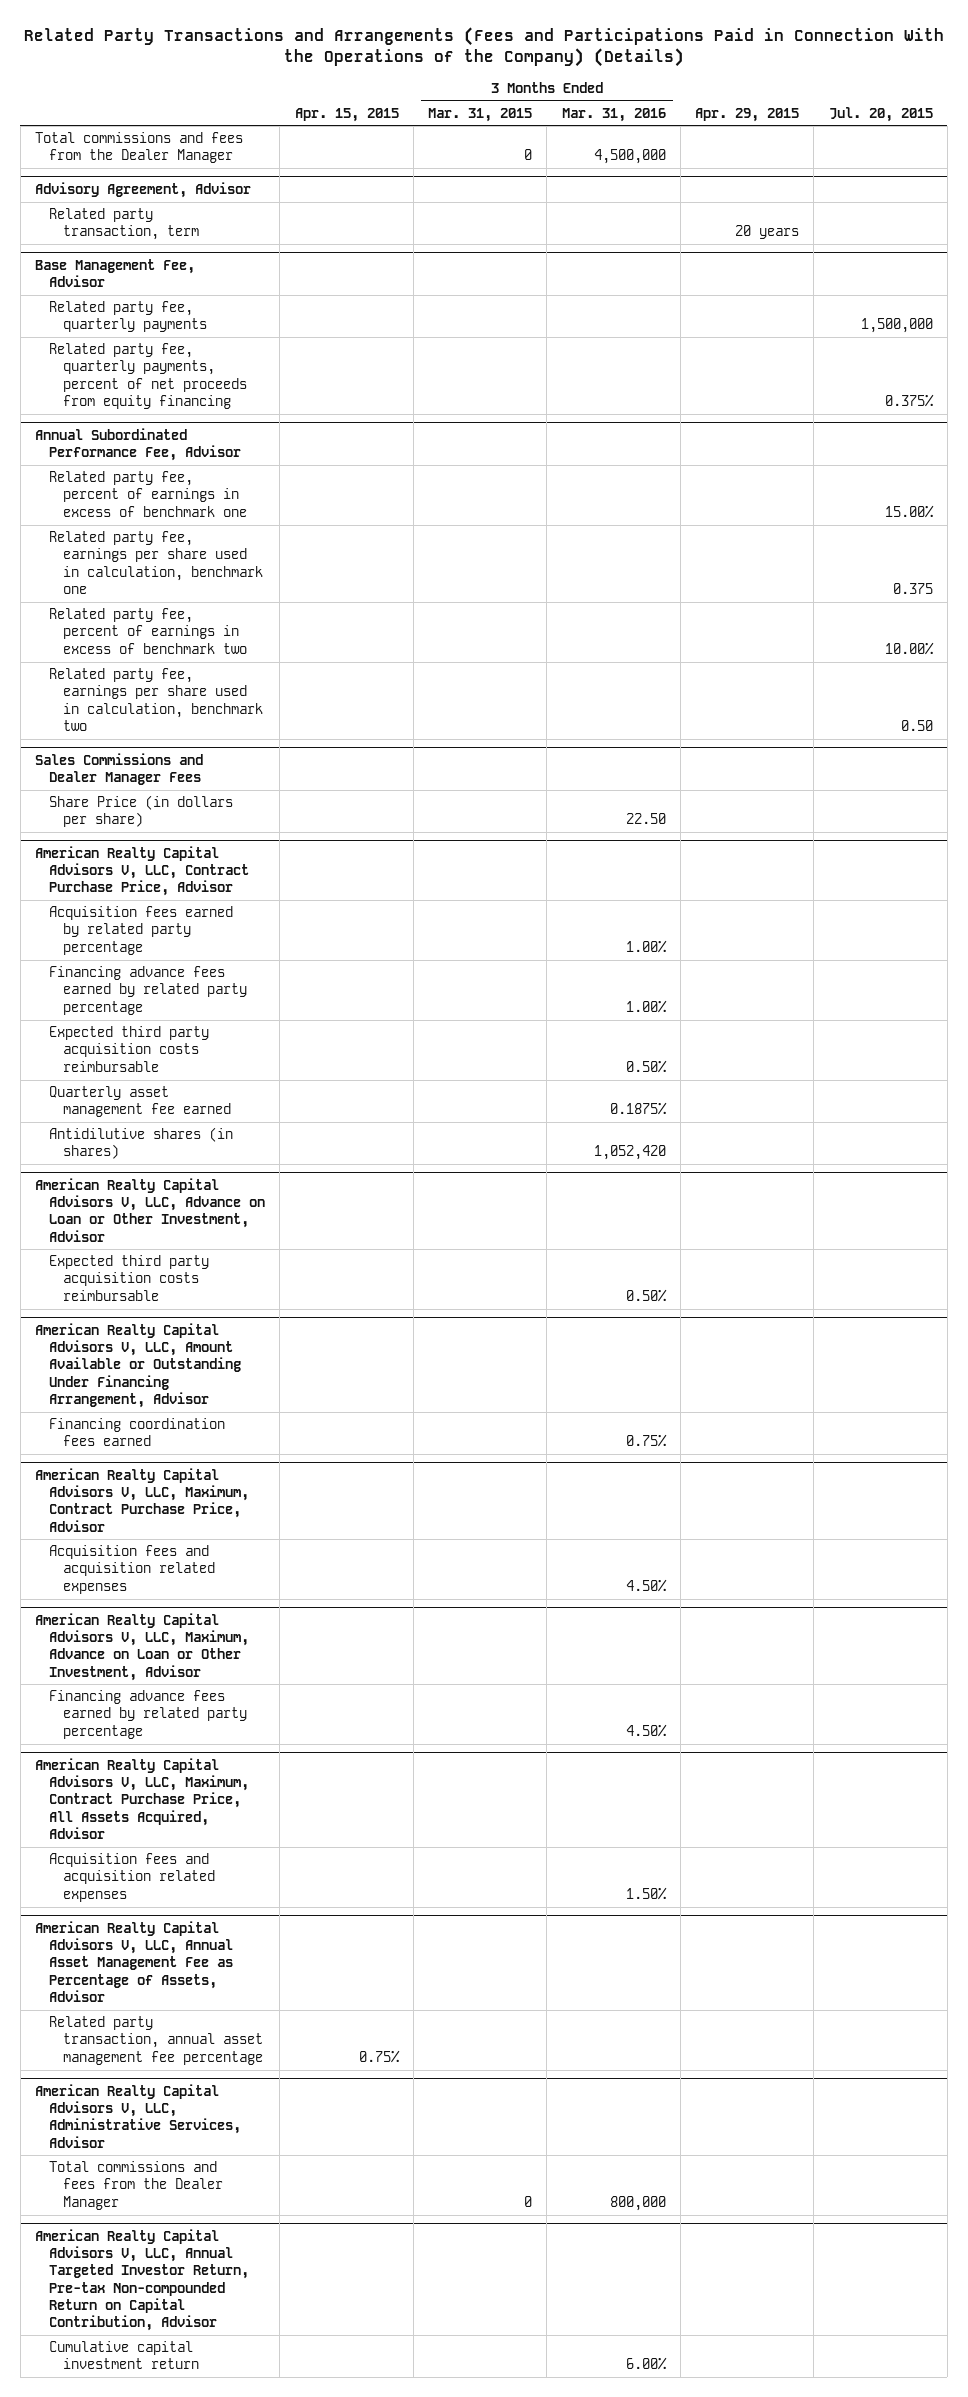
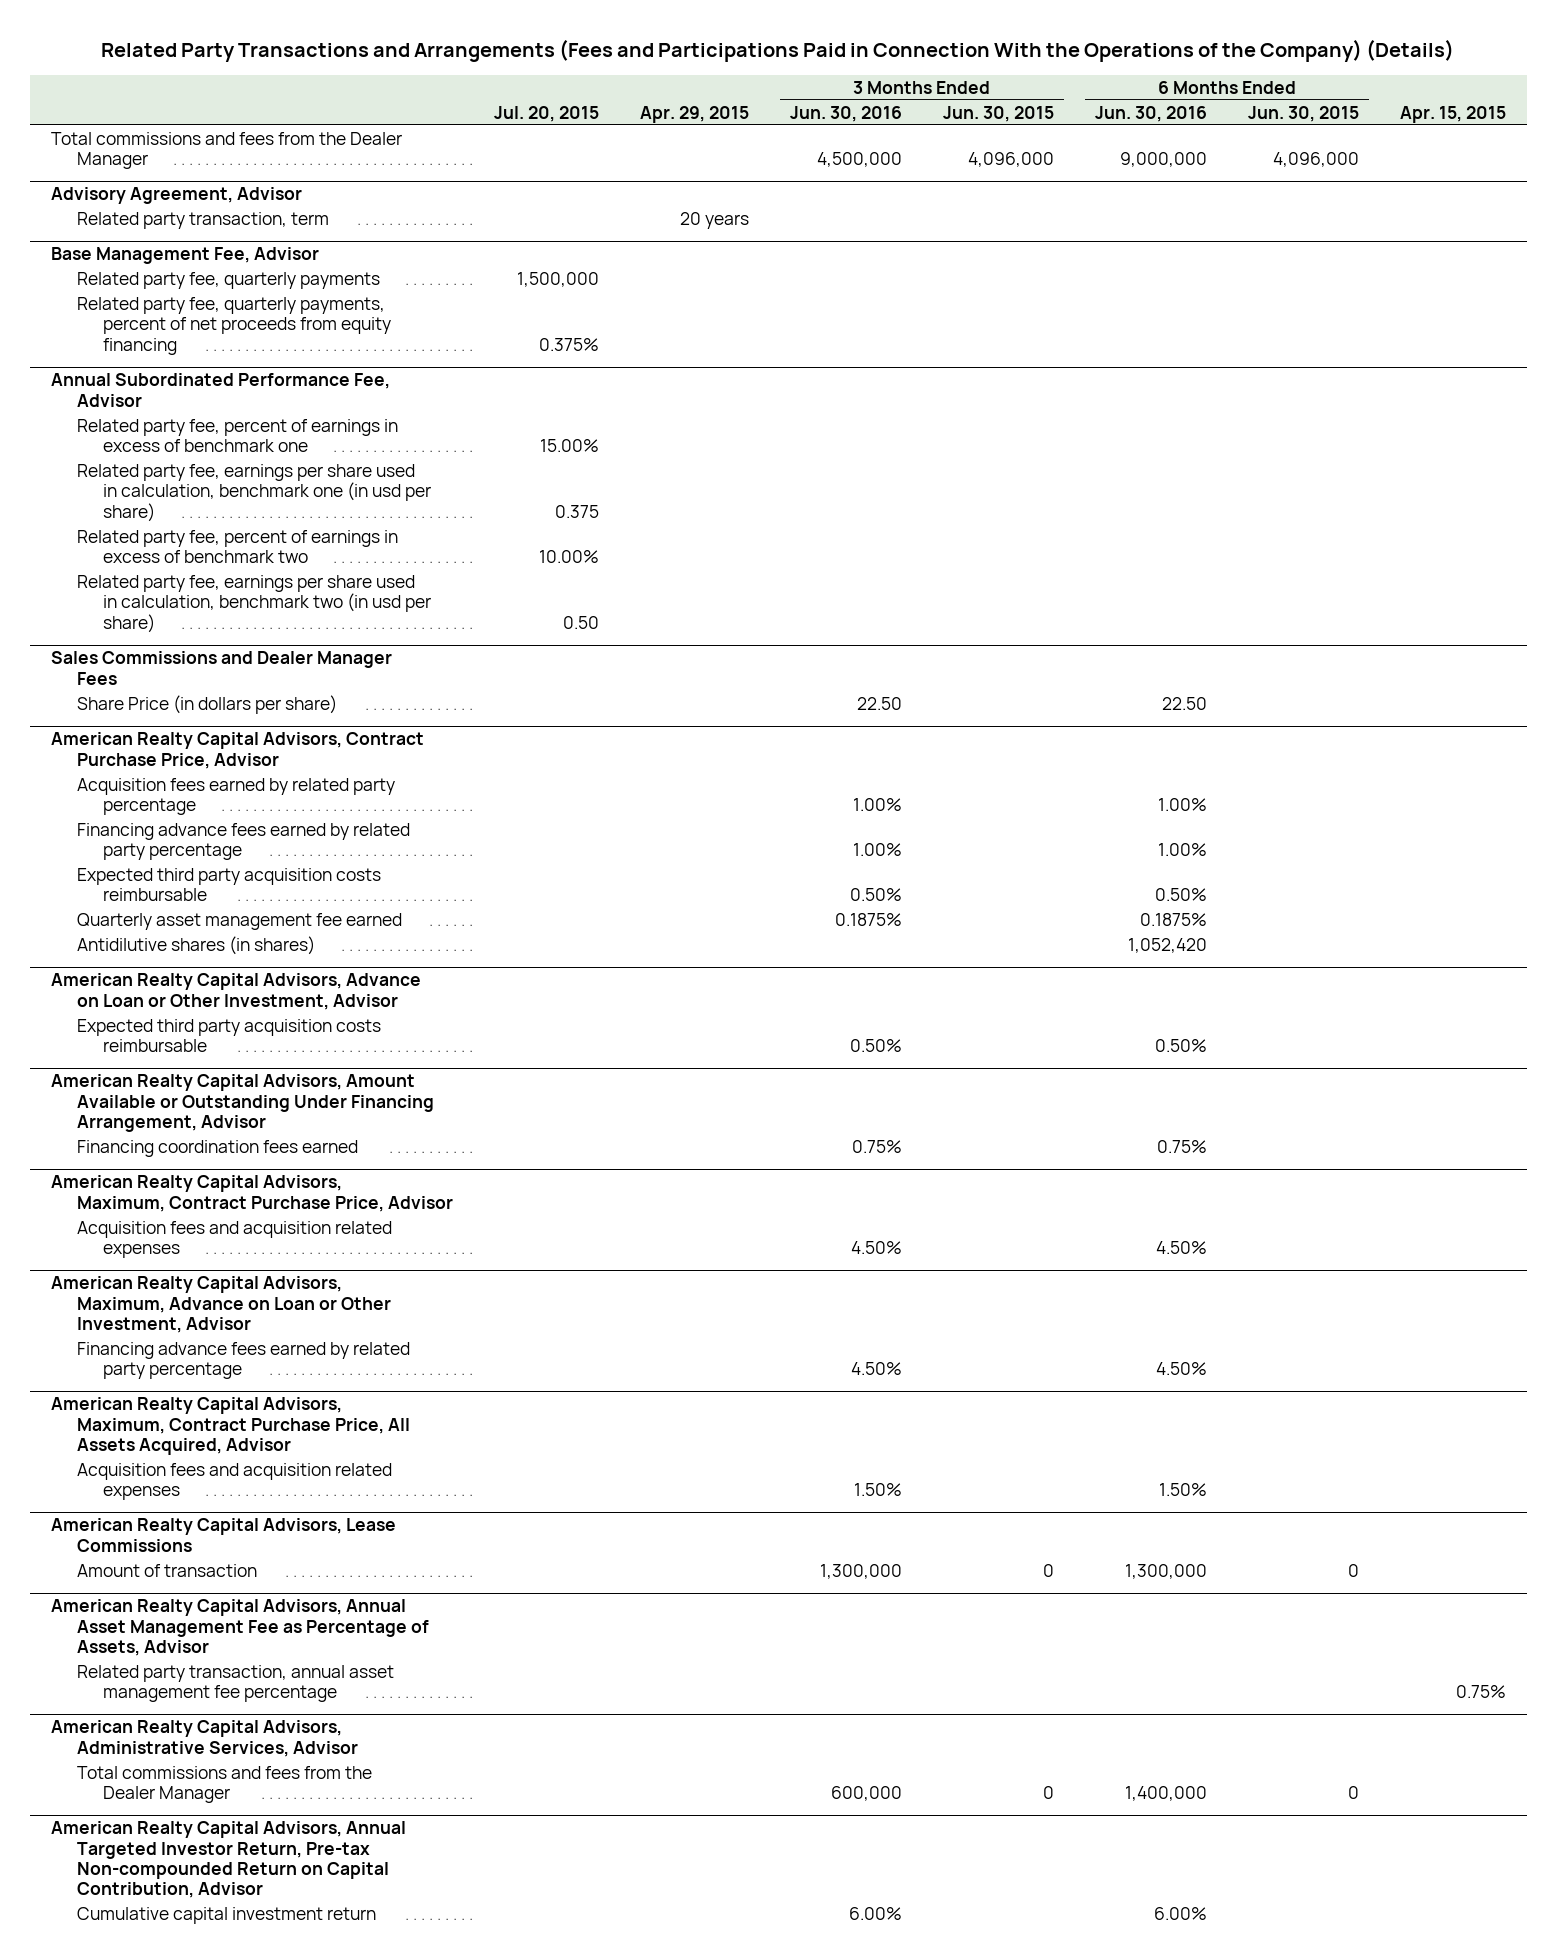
- | Apr. 15, 2015 | 3 Months Ended Mar. 31, 2015 | 3 Months Ended Mar. 31, 2016 | Apr. 29, 2015 | Jul. 20, 2015
+ | Jul. 20, 2015 | Apr. 29, 2015 | 3 Months Ended Jun. 30, 2016 | 3 Months Ended Jun. 30, 2015 | 6 Months Ended Jun. 30, 2016 | 6 Months Ended Jun. 30, 2015 | Apr. 15, 2015
@ Annual Subordinated Performance Fee, Advisor
- Related party fee, earnings per share used in calculation, benchmark one | | | | | 0.375
+ Related party fee, earnings per share used in calculation, benchmark one (in usd per share) | 0.375 | | | | | |
- Related party fee, earnings per share used in calculation, benchmark two | | | | | 0.50
+ Related party fee, earnings per share used in calculation, benchmark two (in usd per share) | 0.50 | | | | | |
- American Realty Capital Advisors V, LLC, Contract Purchase Price, Advisor
+ American Realty Capital Advisors, Contract Purchase Price, Advisor
- American Realty Capital Advisors V, LLC, Advance on Loan or Other Investment, Advisor
+ American Realty Capital Advisors, Advance on Loan or Other Investment, Advisor
- American Realty Capital Advisors V, LLC, Amount Available or Outstanding Under Financing Arrangement, Advisor
+ American Realty Capital Advisors, Amount Available or Outstanding Under Financing Arrangement, Advisor
- American Realty Capital Advisors V, LLC, Maximum, Contract Purchase Price, Advisor
+ American Realty Capital Advisors, Maximum, Contract Purchase Price, Advisor
- American Realty Capital Advisors V, LLC, Maximum, Advance on Loan or Other Investment, Advisor
+ American Realty Capital Advisors, Maximum, Advance on Loan or Other Investment, Advisor
- American Realty Capital Advisors V, LLC, Maximum, Contract Purchase Price, All Assets Acquired, Advisor
+ American Realty Capital Advisors, Maximum, Contract Purchase Price, All Assets Acquired, Advisor
- American Realty Capital Advisors V, LLC, Annual Asset Management Fee as Percentage of Assets, Advisor
+ American Realty Capital Advisors, Lease Commissions
+ Amount of transaction | | | 1,300,000 | 0 | 1,300,000 | 0 |
+ American Realty Capital Advisors, Annual Asset Management Fee as Percentage of Assets, Advisor
- American Realty Capital Advisors V, LLC, Administrative Services, Advisor
+ American Realty Capital Advisors, Administrative Services, Advisor
- American Realty Capital Advisors V, LLC, Annual Targeted Investor Return, Pre-tax Non-compounded Return on Capital Contribution, Advisor
+ American Realty Capital Advisors, Annual Targeted Investor Return, Pre-tax Non-compounded Return on Capital Contribution, Advisor

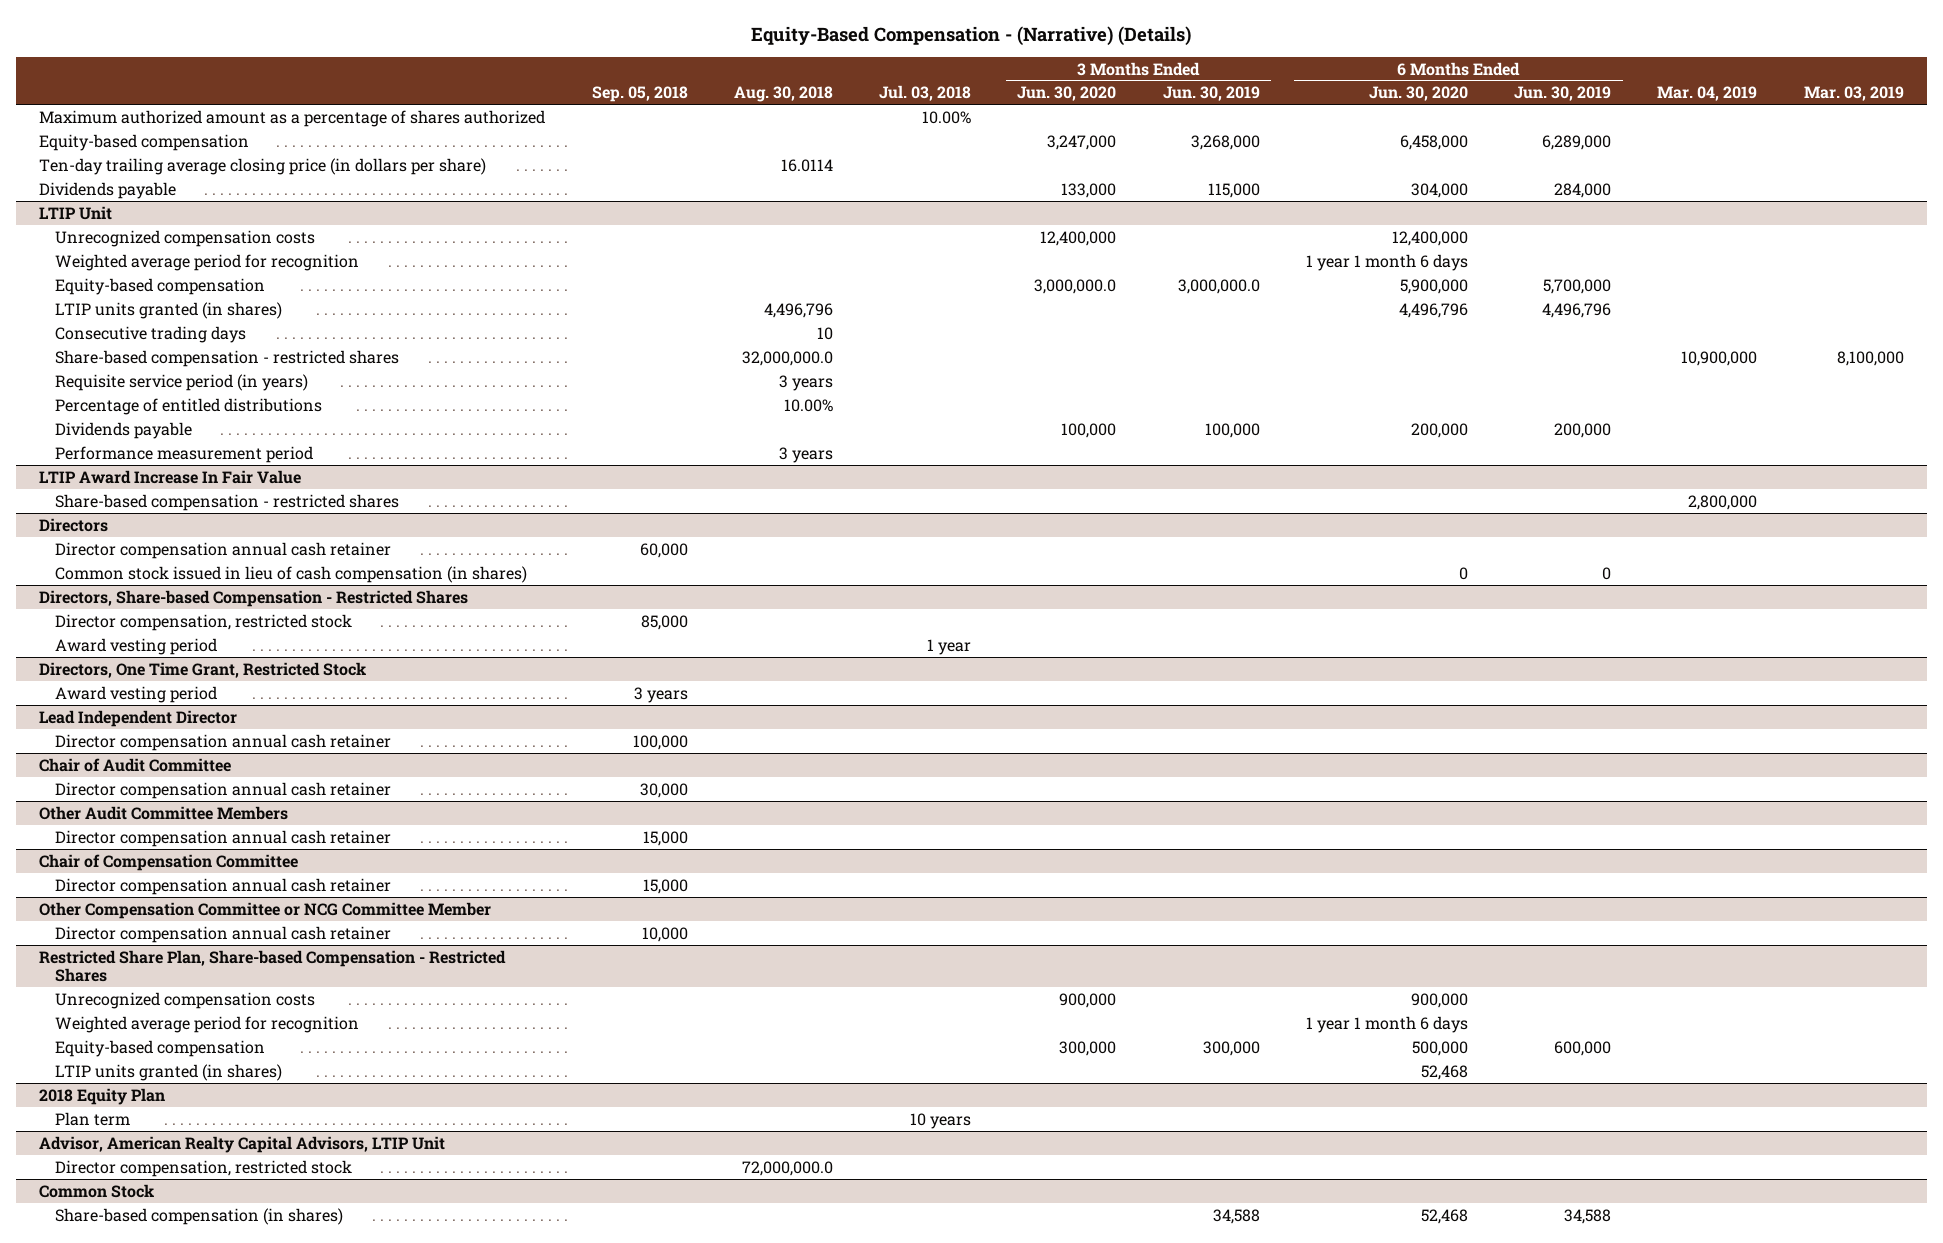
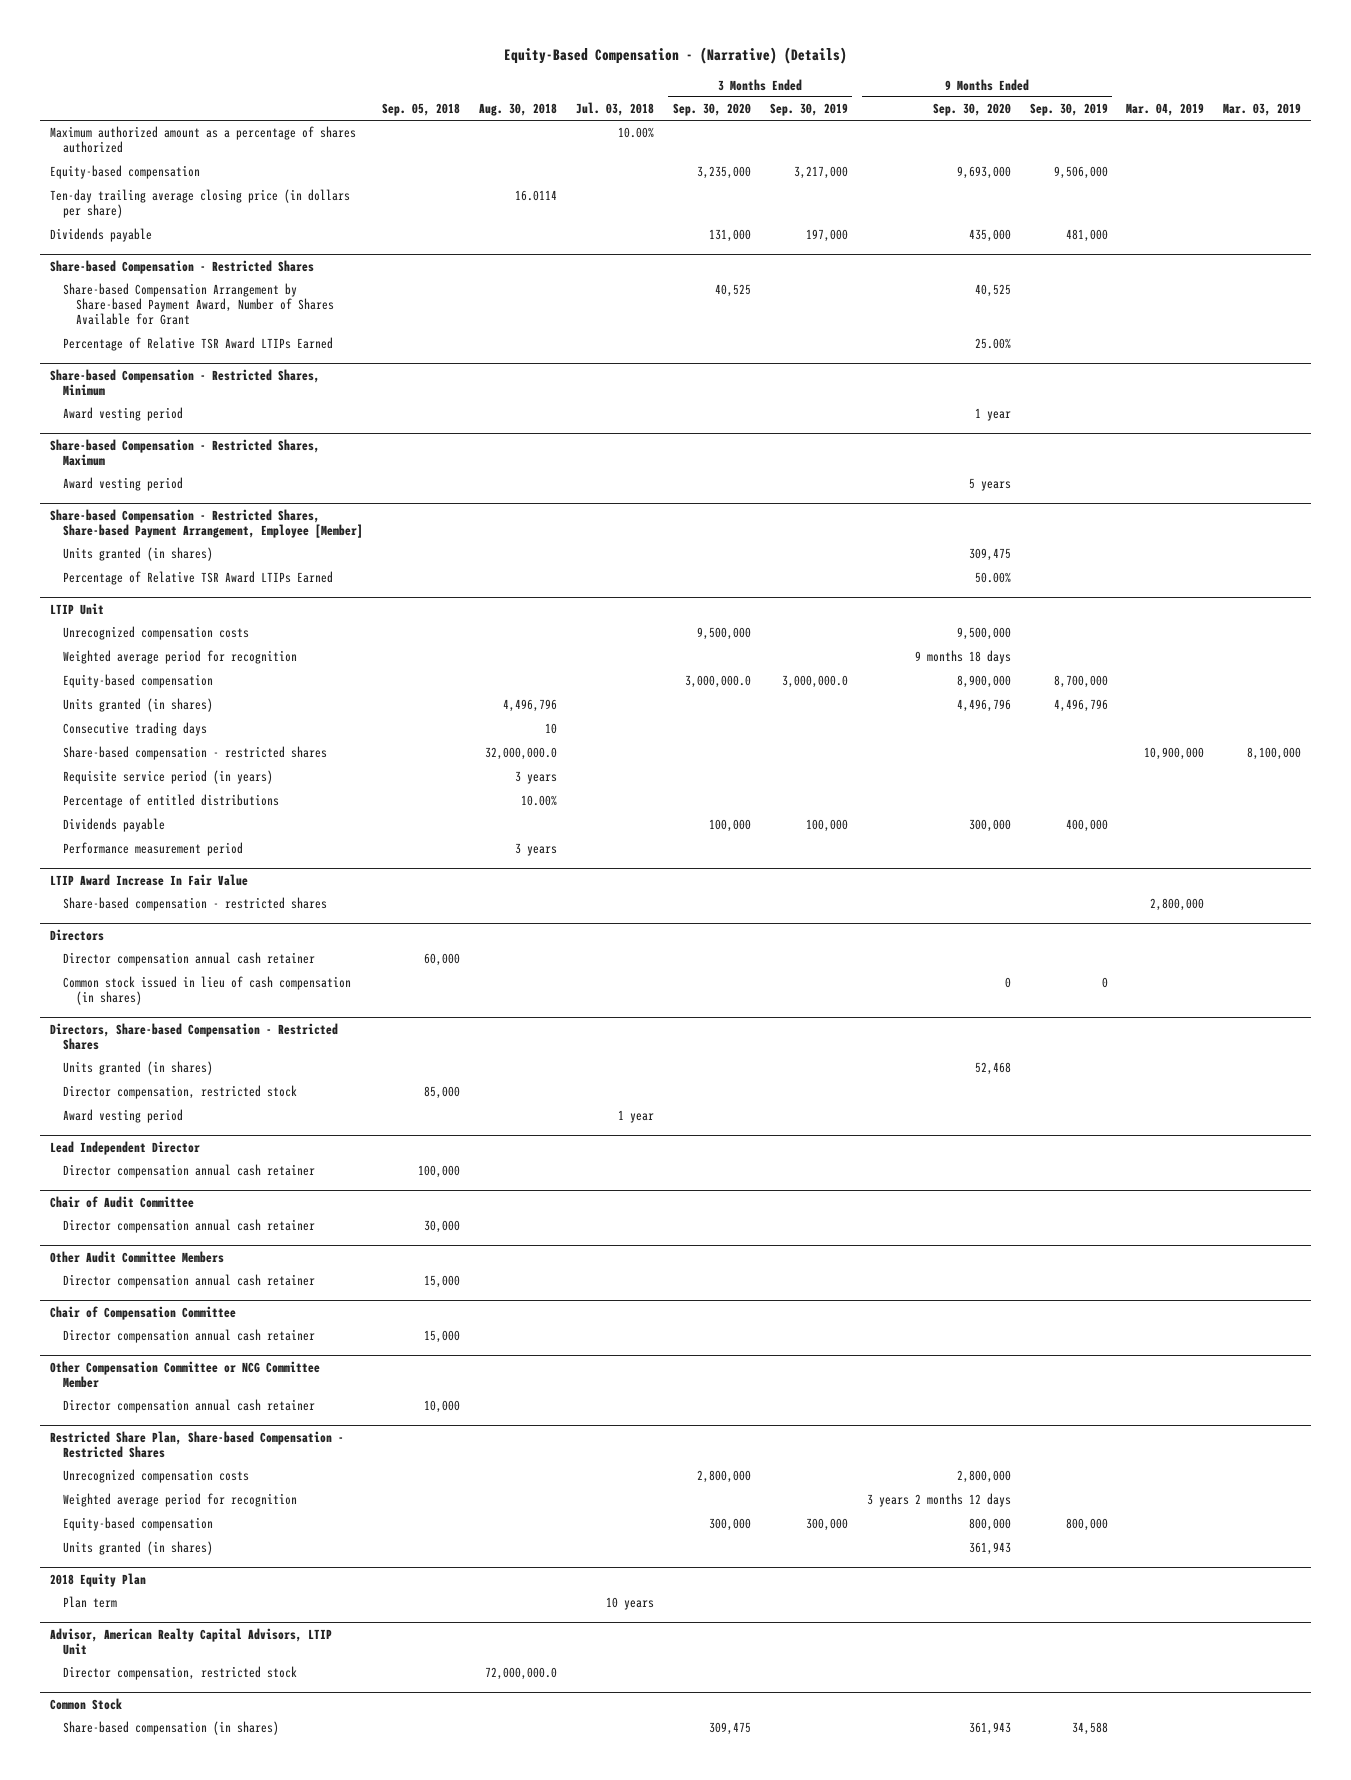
- | Sep. 05, 2018 | Aug. 30, 2018 | Jul. 03, 2018 | 3 Months Ended Jun. 30, 2020 | 3 Months Ended Jun. 30, 2019 | 6 Months Ended Jun. 30, 2020 | 6 Months Ended Jun. 30, 2019 | Mar. 04, 2019 | Mar. 03, 2019
+ | Sep. 05, 2018 | Aug. 30, 2018 | Jul. 03, 2018 | 3 Months Ended Sep. 30, 2020 | 3 Months Ended Sep. 30, 2019 | 9 Months Ended Sep. 30, 2020 | 9 Months Ended Sep. 30, 2019 | Mar. 04, 2019 | Mar. 03, 2019
+ Share-based Compensation - Restricted Shares
+ Share-based Compensation Arrangement by Share-based Payment Award, Number of Shares Available for Grant | | | | 40,525 | | 40,525 | | |
+ Percentage of Relative TSR Award LTIPs Earned | | | | | | 25.00% | | |
+ Share-based Compensation - Restricted Shares, Minimum
+ Award vesting period | | | | | | 1 year | | |
+ Share-based Compensation - Restricted Shares, Maximum
+ Award vesting period | | | | | | 5 years | | |
+ Share-based Compensation - Restricted Shares, Share-based Payment Arrangement, Employee [Member]
+ Units granted (in shares) | | | | | | 309,475 | | |
+ Percentage of Relative TSR Award LTIPs Earned | | | | | | 50.00% | | |
@ LTIP Unit
- LTIP units granted (in shares) | | 4,496,796 | | | | 4,496,796 | 4,496,796 | |
+ Units granted (in shares) | | 4,496,796 | | | | 4,496,796 | 4,496,796 | |
@ Directors, Share-based Compensation - Restricted Shares
+ Units granted (in shares) | | | | | | 52,468 | | |
- Directors, One Time Grant, Restricted Stock
- Award vesting period | 3 years | | | | | | | |
@ Restricted Share Plan, Share-based Compensation - Restricted Shares
- LTIP units granted (in shares) | | | | | | 52,468 | | |
+ Units granted (in shares) | | | | | | 361,943 | | |

